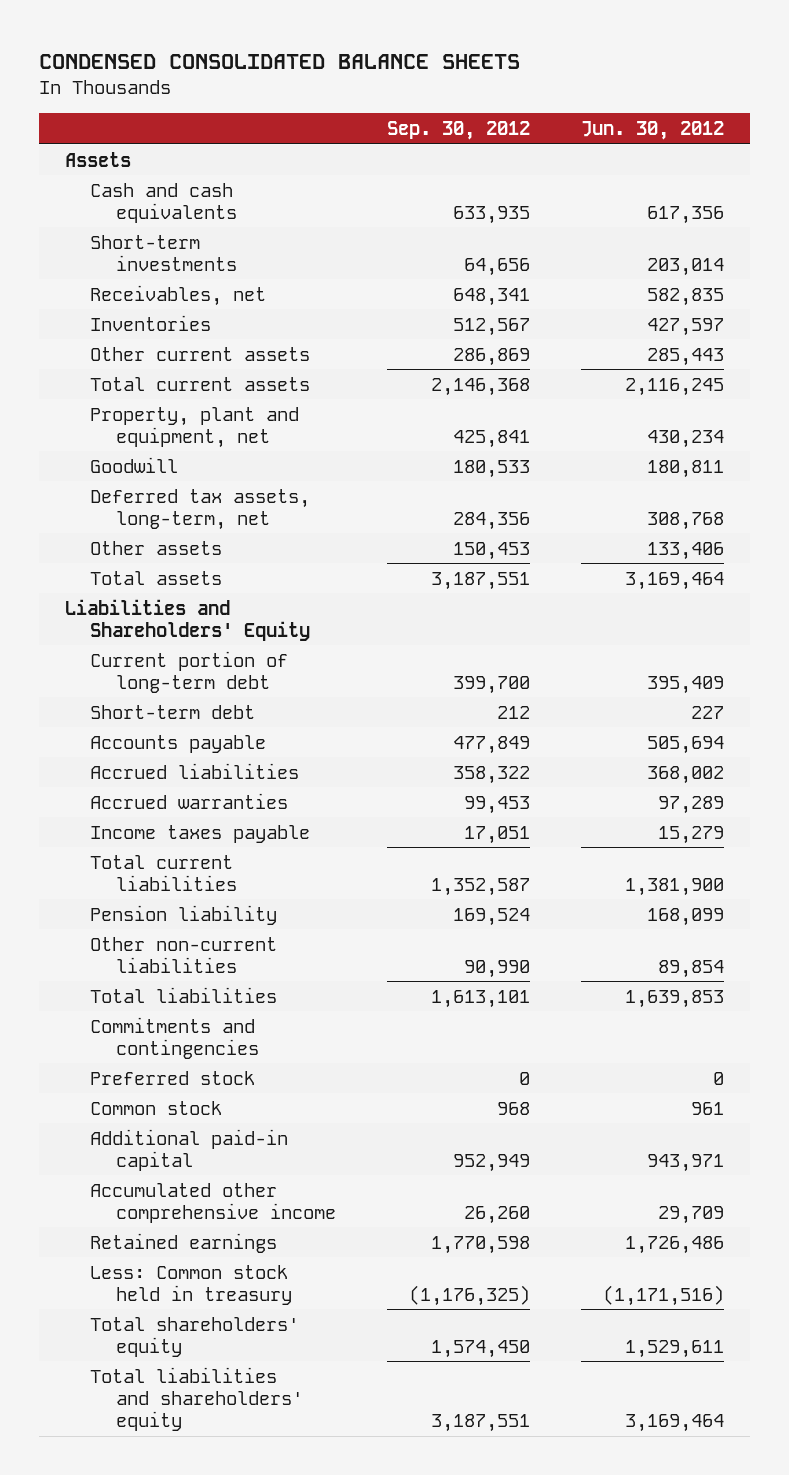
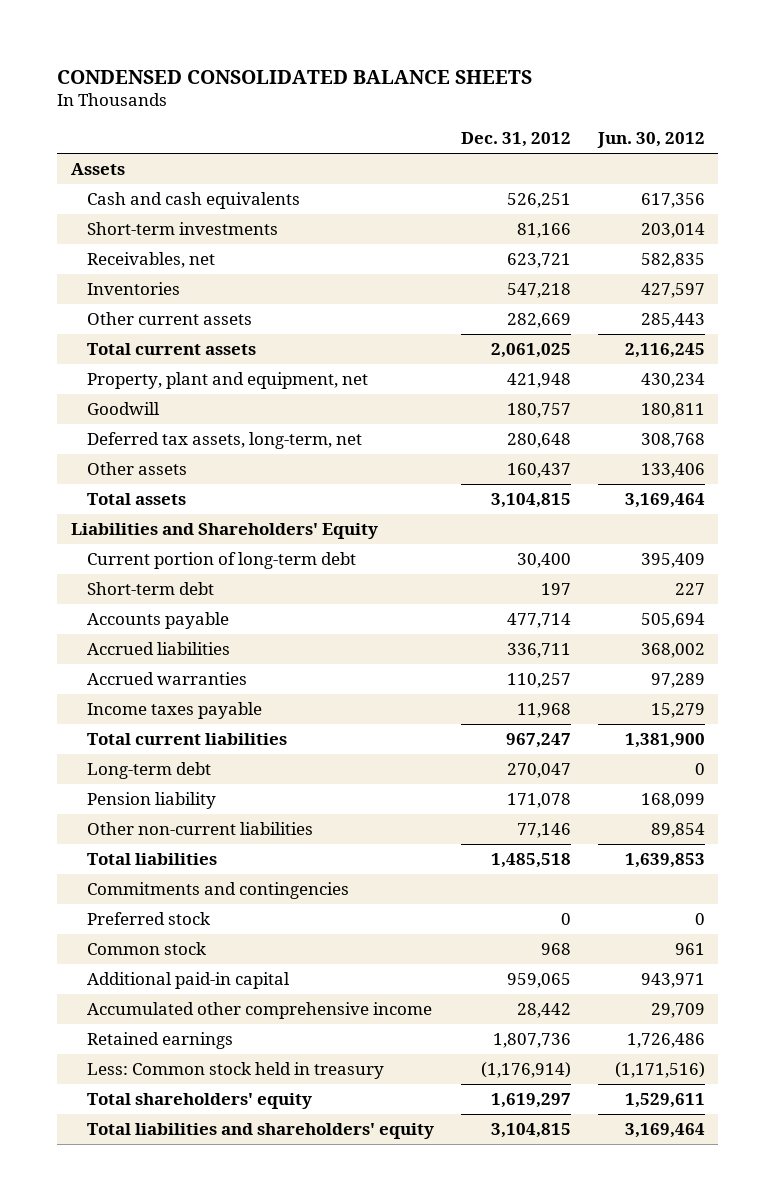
- | Sep. 30, 2012 | Jun. 30, 2012
+ | Dec. 31, 2012 | Jun. 30, 2012
+ Long-term debt | 270,047 | 0

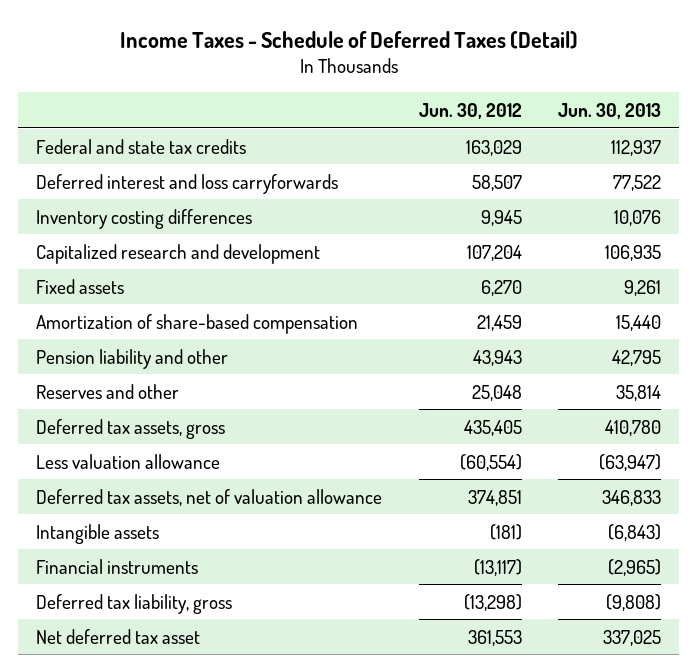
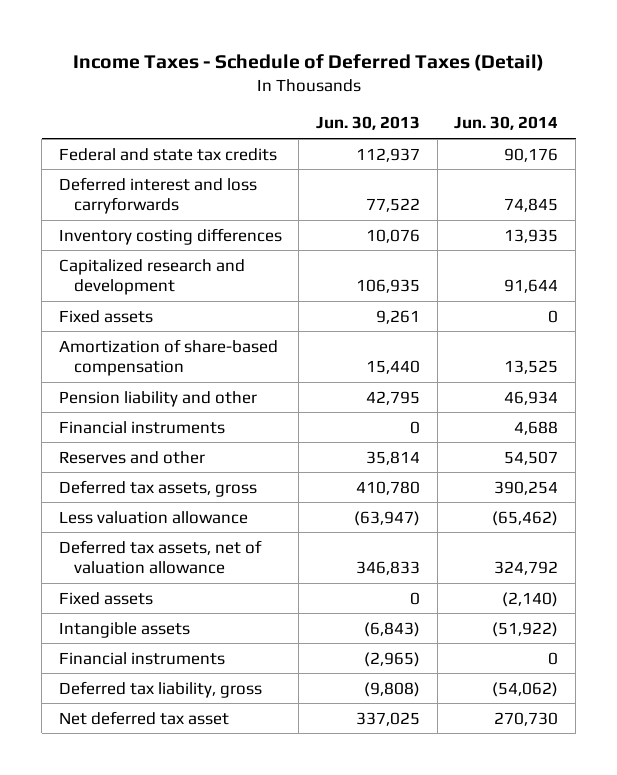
- | Jun. 30, 2012 | Jun. 30, 2013
+ | Jun. 30, 2013 | Jun. 30, 2014
+ Financial instruments | 0 | 4,688
+ Fixed assets | 0 | (2,140)

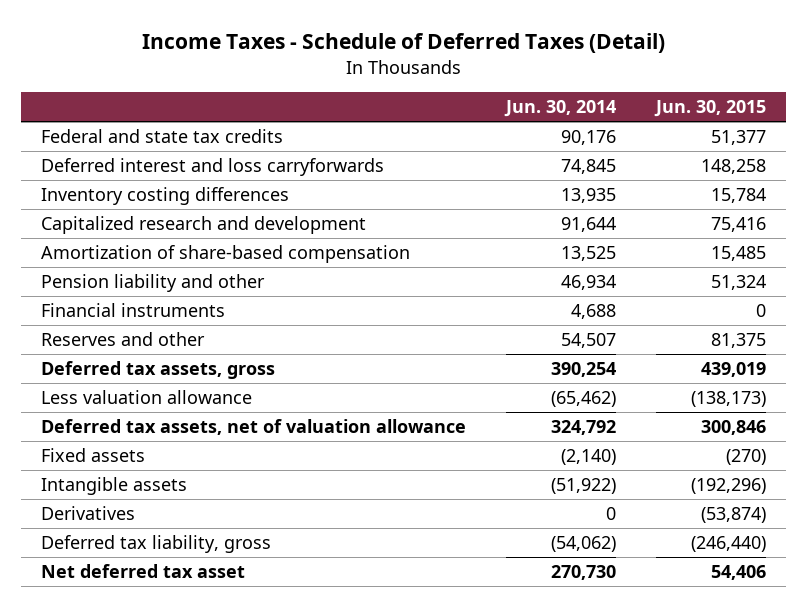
- | Jun. 30, 2013 | Jun. 30, 2014
+ | Jun. 30, 2014 | Jun. 30, 2015
- Fixed assets | 9,261 | 0
- Financial instruments | (2,965) | 0
+ Derivatives | 0 | (53,874)

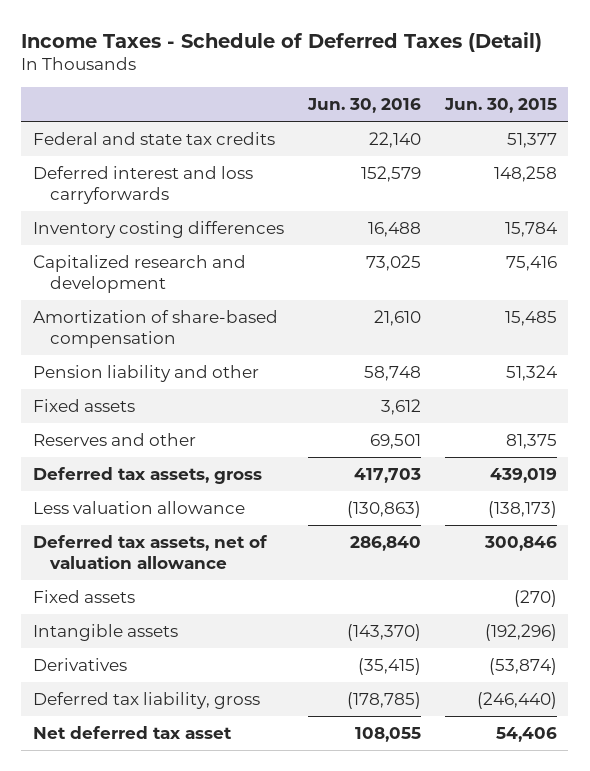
- | Jun. 30, 2014 | Jun. 30, 2015
+ | Jun. 30, 2016 | Jun. 30, 2015
- Financial instruments | 4,688 | 0
+ Fixed assets | 3,612 |

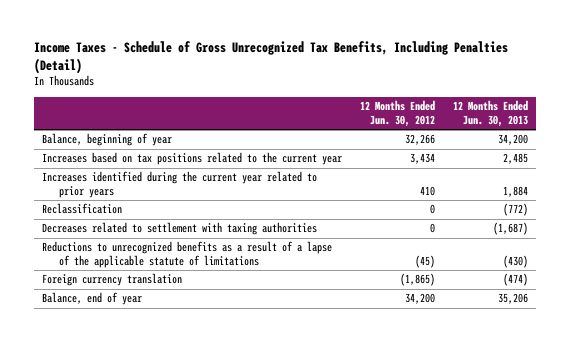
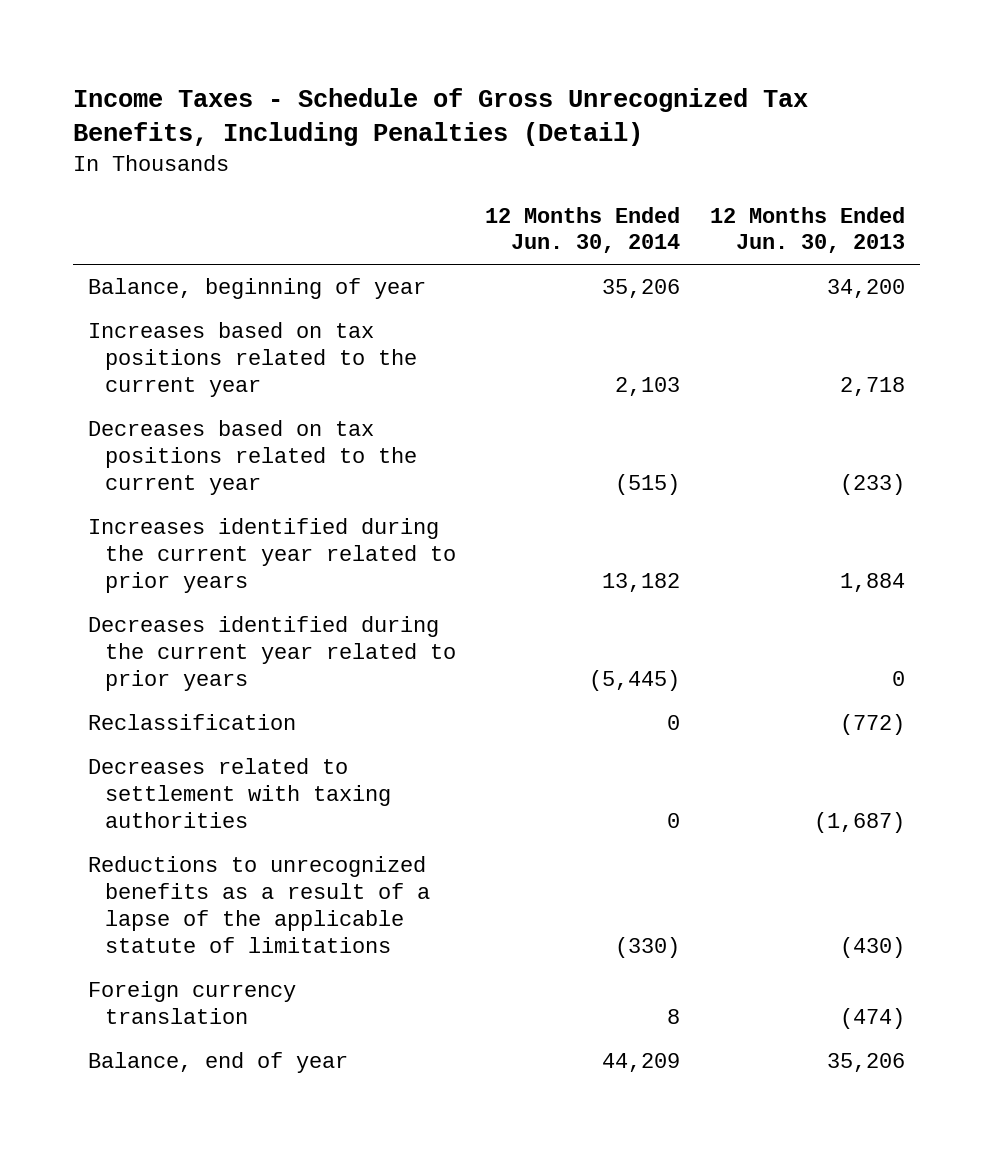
- | 12 Months Ended Jun. 30, 2012 | 12 Months Ended Jun. 30, 2013
+ | 12 Months Ended Jun. 30, 2014 | 12 Months Ended Jun. 30, 2013
- Increases based on tax positions related to the current year | 3,434 | 2,485
+ Increases based on tax positions related to the current year | 2,103 | 2,718
+ Decreases based on tax positions related to the current year | (515) | (233)
+ Decreases identified during the current year related to prior years | (5,445) | 0

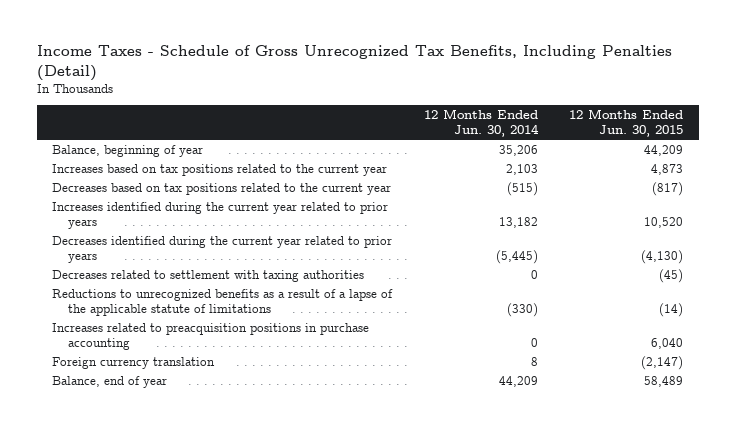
- | 12 Months Ended Jun. 30, 2014 | 12 Months Ended Jun. 30, 2013
+ | 12 Months Ended Jun. 30, 2014 | 12 Months Ended Jun. 30, 2015
- Reclassification | 0 | (772)
+ Increases related to preacquisition positions in purchase accounting | 0 | 6,040

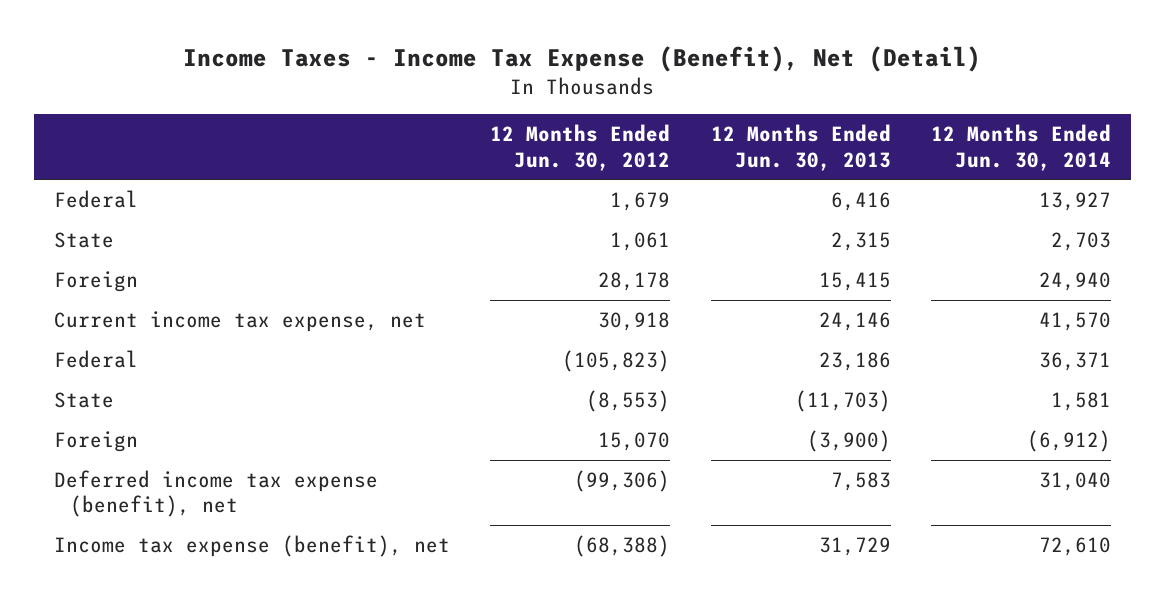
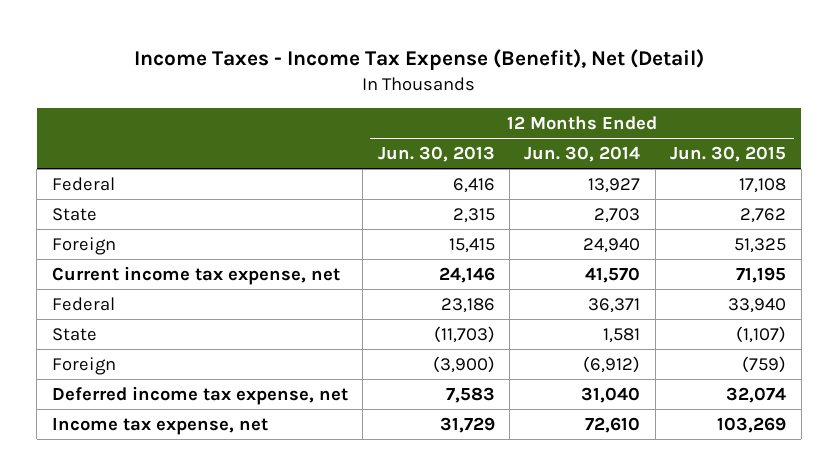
- | 12 Months Ended Jun. 30, 2012 | 12 Months Ended Jun. 30, 2013 | 12 Months Ended Jun. 30, 2014
+ | 12 Months Ended Jun. 30, 2013 | 12 Months Ended Jun. 30, 2014 | 12 Months Ended Jun. 30, 2015
- Deferred income tax expense (benefit), net | (99,306) | 7,583 | 31,040
- Income tax expense (benefit), net | (68,388) | 31,729 | 72,610
+ Deferred income tax expense, net | 7,583 | 31,040 | 32,074
+ Income tax expense, net | 31,729 | 72,610 | 103,269

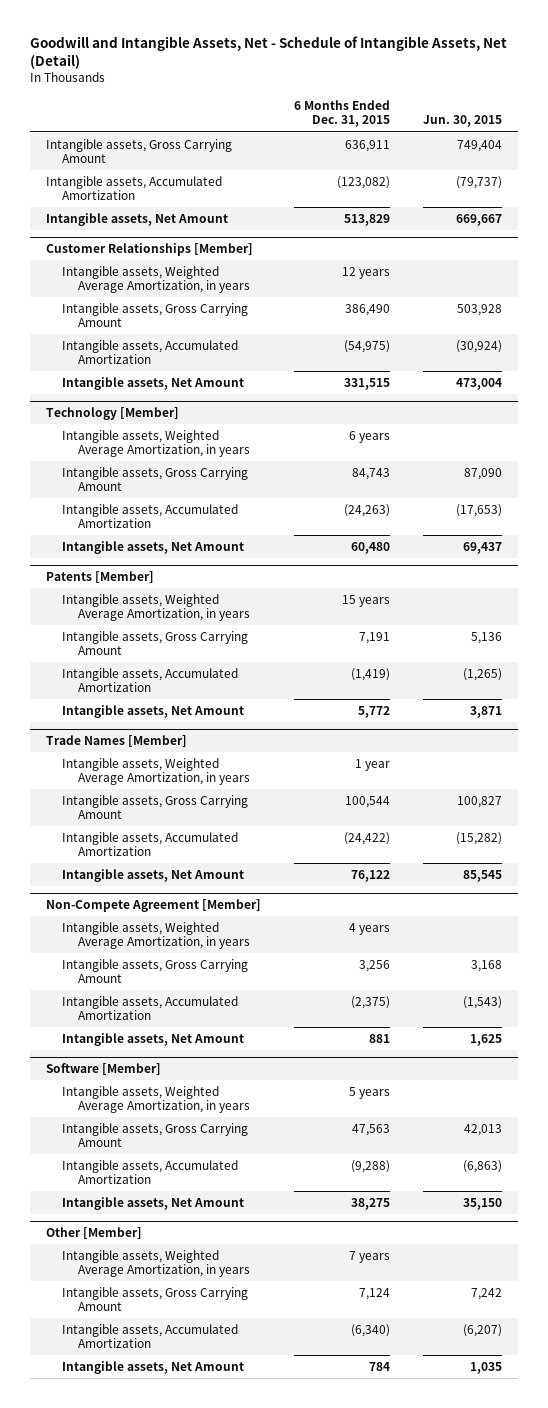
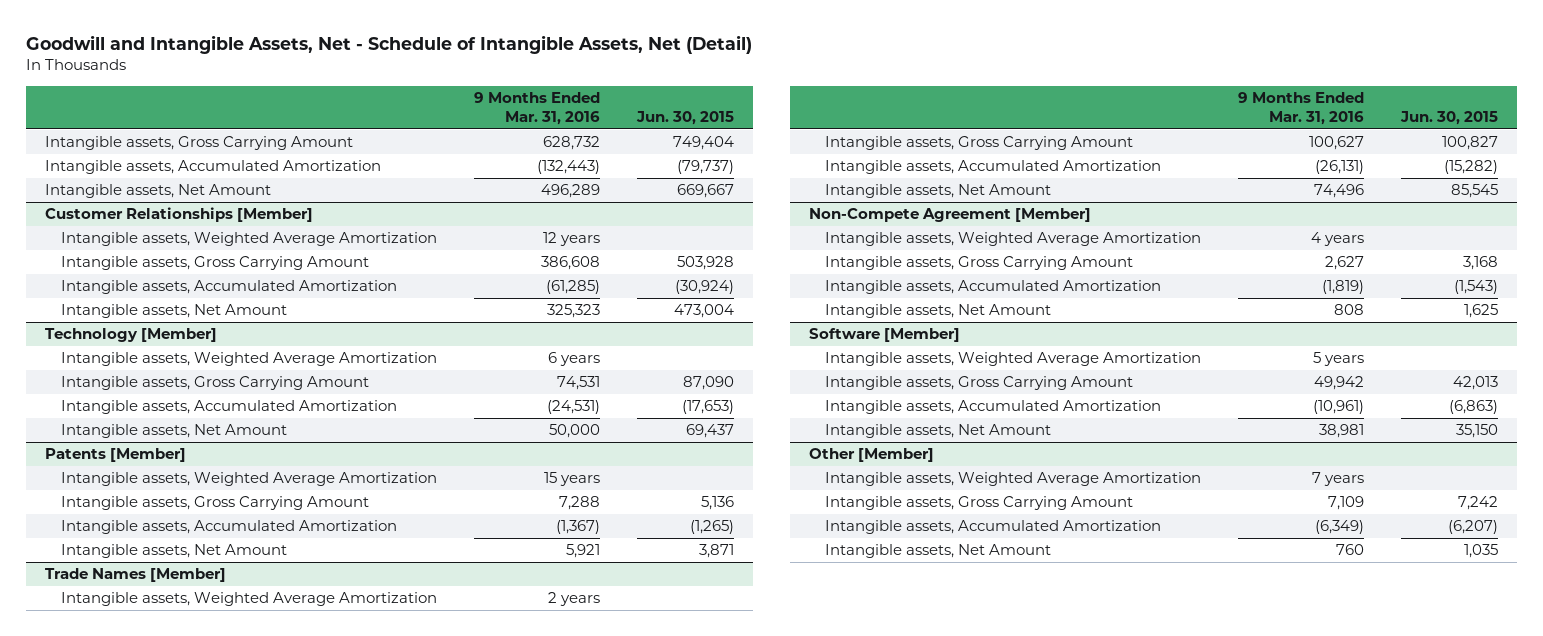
- | 6 Months Ended Dec. 31, 2015 | Jun. 30, 2015
+ | 9 Months Ended Mar. 31, 2016 | Jun. 30, 2015
@ Customer Relationships [Member]
- Intangible assets, Weighted Average Amortization, in years | 12 years |
+ Intangible assets, Weighted Average Amortization | 12 years |
@ Technology [Member]
- Intangible assets, Weighted Average Amortization, in years | 6 years |
+ Intangible assets, Weighted Average Amortization | 6 years |
@ Patents [Member]
- Intangible assets, Weighted Average Amortization, in years | 15 years |
+ Intangible assets, Weighted Average Amortization | 15 years |
@ Trade Names [Member]
- Intangible assets, Weighted Average Amortization, in years | 1 year |
+ Intangible assets, Weighted Average Amortization | 2 years |
@ Non-Compete Agreement [Member]
- Intangible assets, Weighted Average Amortization, in years | 4 years |
+ Intangible assets, Weighted Average Amortization | 4 years |
@ Software [Member]
- Intangible assets, Weighted Average Amortization, in years | 5 years |
+ Intangible assets, Weighted Average Amortization | 5 years |
@ Other [Member]
- Intangible assets, Weighted Average Amortization, in years | 7 years |
+ Intangible assets, Weighted Average Amortization | 7 years |

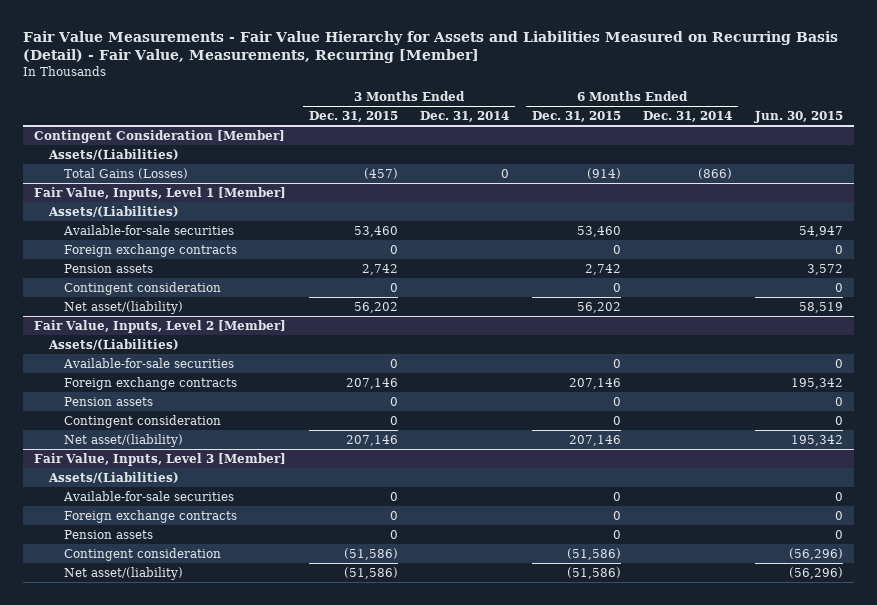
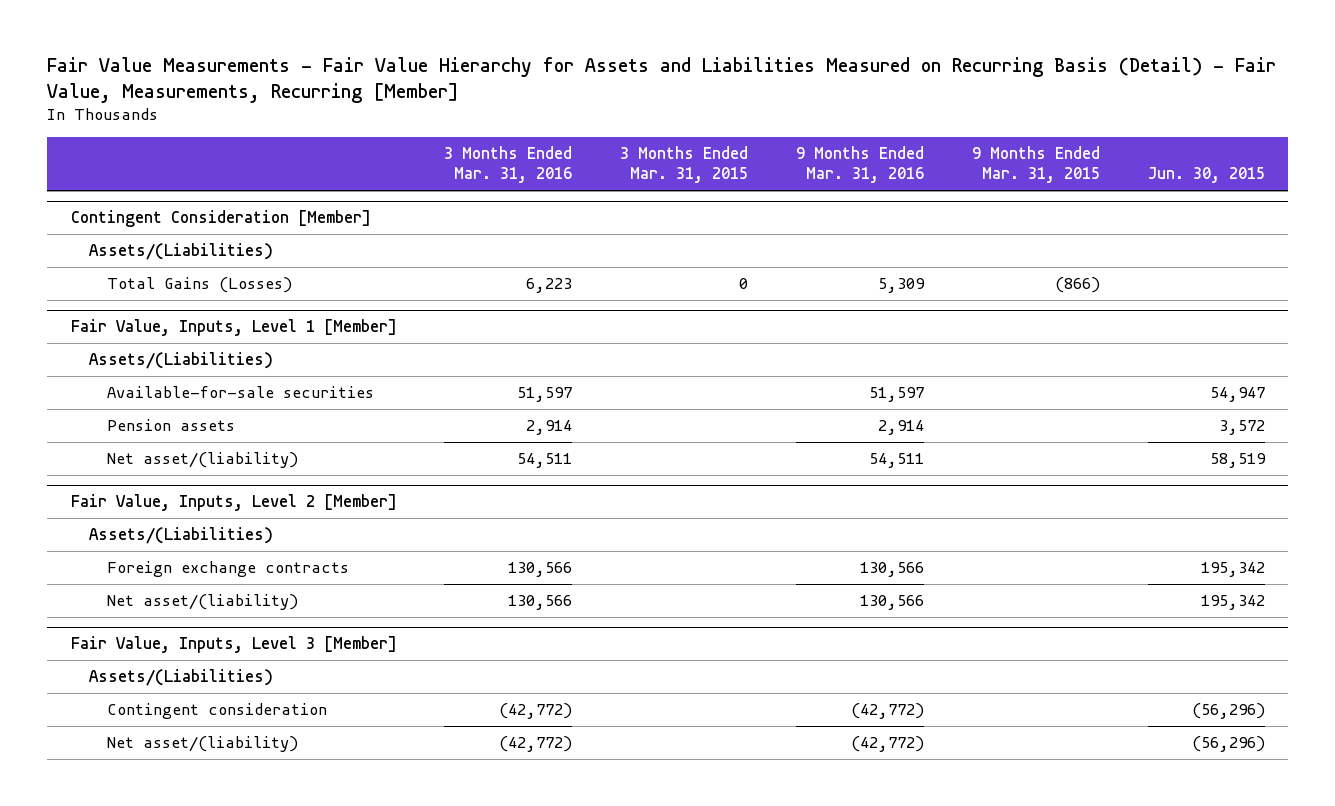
- | 3 Months Ended Dec. 31, 2015 | 3 Months Ended Dec. 31, 2014 | 6 Months Ended Dec. 31, 2015 | 6 Months Ended Dec. 31, 2014 | Jun. 30, 2015
+ | 3 Months Ended Mar. 31, 2016 | 3 Months Ended Mar. 31, 2015 | 9 Months Ended Mar. 31, 2016 | 9 Months Ended Mar. 31, 2015 | Jun. 30, 2015
@ Fair Value, Inputs, Level 1 [Member]
- Foreign exchange contracts | 0 | | 0 | | 0
- Contingent consideration | 0 | | 0 | | 0
@ Fair Value, Inputs, Level 2 [Member]
- Available-for-sale securities | 0 | | 0 | | 0
- Pension assets | 0 | | 0 | | 0
- Contingent consideration | 0 | | 0 | | 0
@ Fair Value, Inputs, Level 3 [Member]
- Available-for-sale securities | 0 | | 0 | | 0
- Foreign exchange contracts | 0 | | 0 | | 0
- Pension assets | 0 | | 0 | | 0

